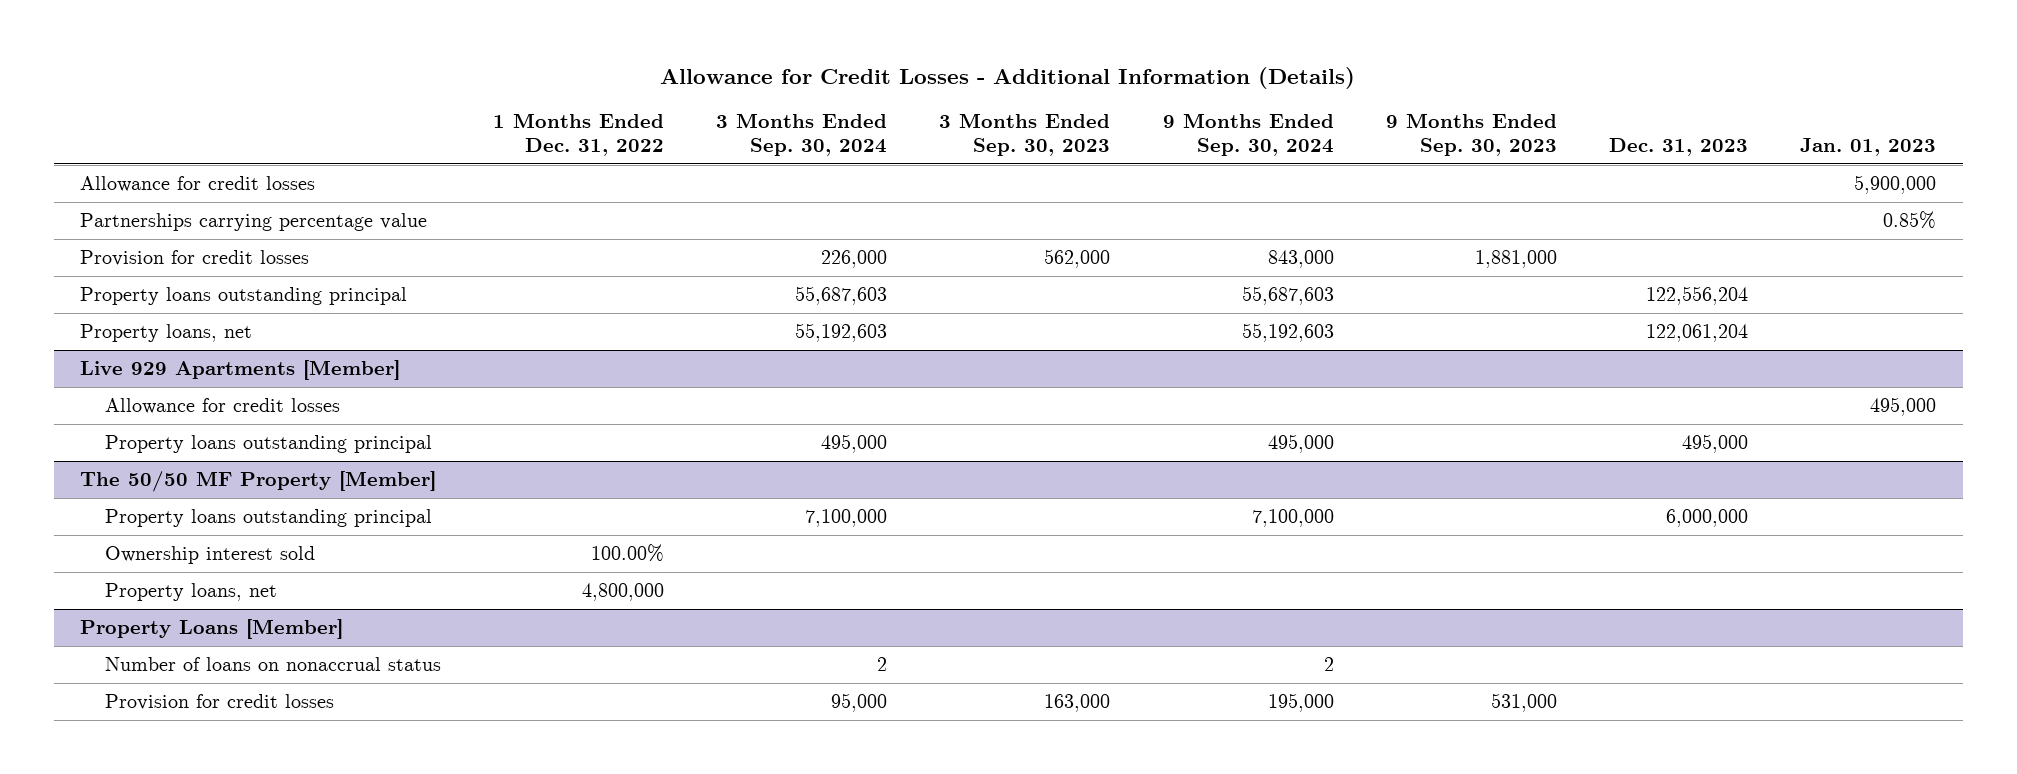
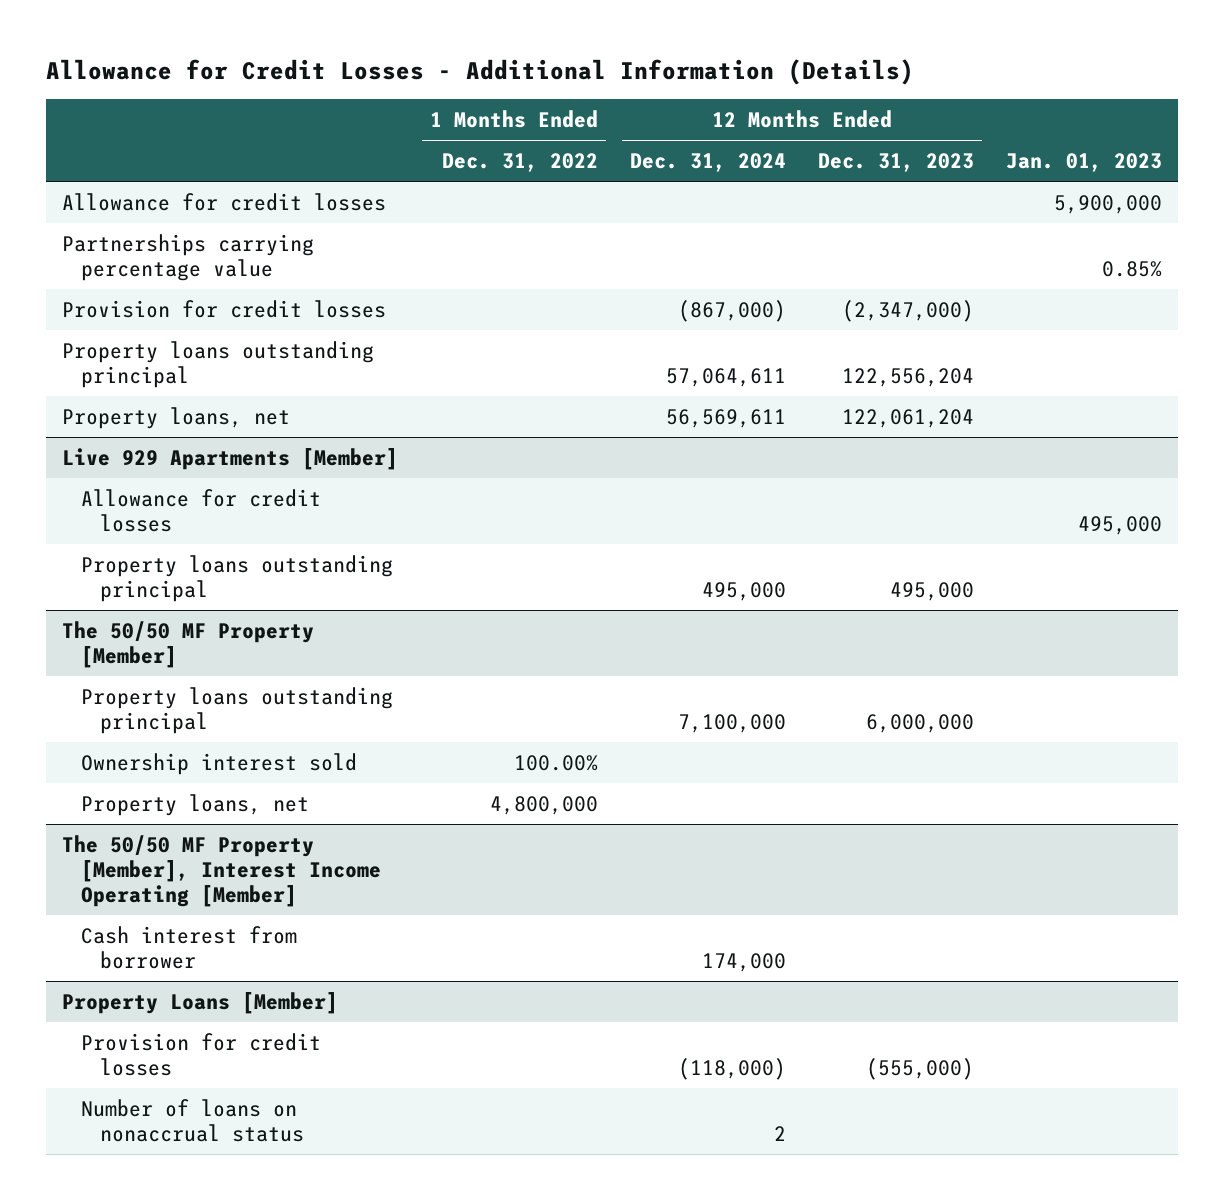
- | 1 Months Ended Dec. 31, 2022 | 3 Months Ended Sep. 30, 2024 | 3 Months Ended Sep. 30, 2023 | 9 Months Ended Sep. 30, 2024 | 9 Months Ended Sep. 30, 2023 | Dec. 31, 2023 | Jan. 01, 2023
+ | 1 Months Ended Dec. 31, 2022 | 12 Months Ended Dec. 31, 2024 | 12 Months Ended Dec. 31, 2023 | Jan. 01, 2023
+ The 50/50 MF Property [Member], Interest Income Operating [Member]
+ Cash interest from borrower | | 174,000 | |
@ Property Loans [Member]
moved down: Number of loans on nonaccrual status | | 2 | |

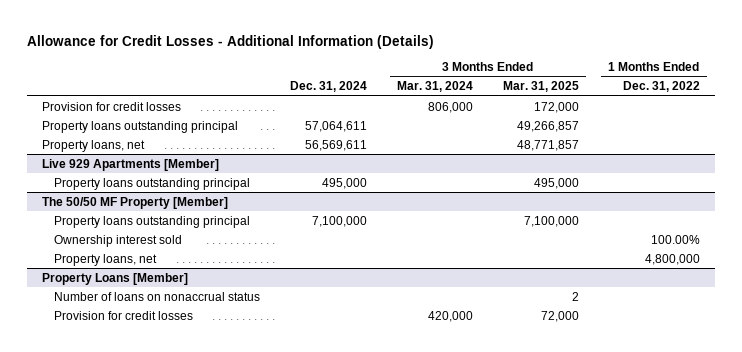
- | 1 Months Ended Dec. 31, 2022 | 12 Months Ended Dec. 31, 2024 | 12 Months Ended Dec. 31, 2023 | Jan. 01, 2023
+ | Dec. 31, 2024 | 3 Months Ended Mar. 31, 2024 | 3 Months Ended Mar. 31, 2025 | 1 Months Ended Dec. 31, 2022
- Allowance for credit losses | | | | 5,900,000
- Partnerships carrying percentage value | | | | 0.85%
@ Live 929 Apartments [Member]
- Allowance for credit losses | | | | 495,000
- The 50/50 MF Property [Member], Interest Income Operating [Member]
- Cash interest from borrower | | 174,000 | |
@ Property Loans [Member]
moved down: Provision for credit losses | | 420,000 | 72,000 |

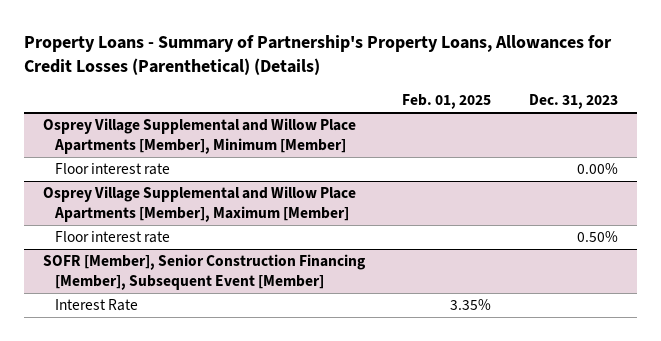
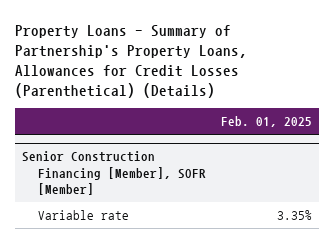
- | Feb. 01, 2025 | Dec. 31, 2023
+ | Feb. 01, 2025
- Osprey Village Supplemental and Willow Place Apartments [Member], Minimum [Member]
- Floor interest rate | | 0.00%
- Osprey Village Supplemental and Willow Place Apartments [Member], Maximum [Member]
- Floor interest rate | | 0.50%
- SOFR [Member], Senior Construction Financing [Member], Subsequent Event [Member]
- Interest Rate | 3.35% |
+ Senior Construction Financing [Member], SOFR [Member]
+ Variable rate | 3.35%

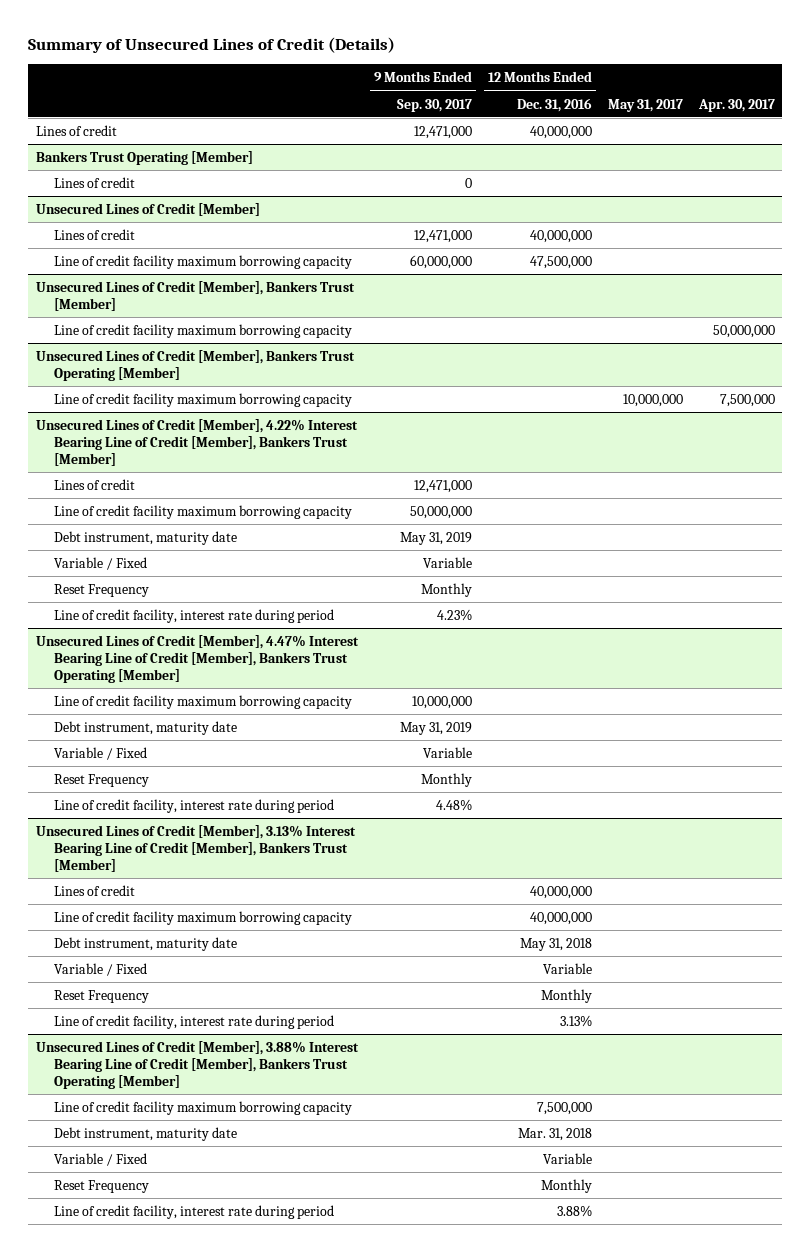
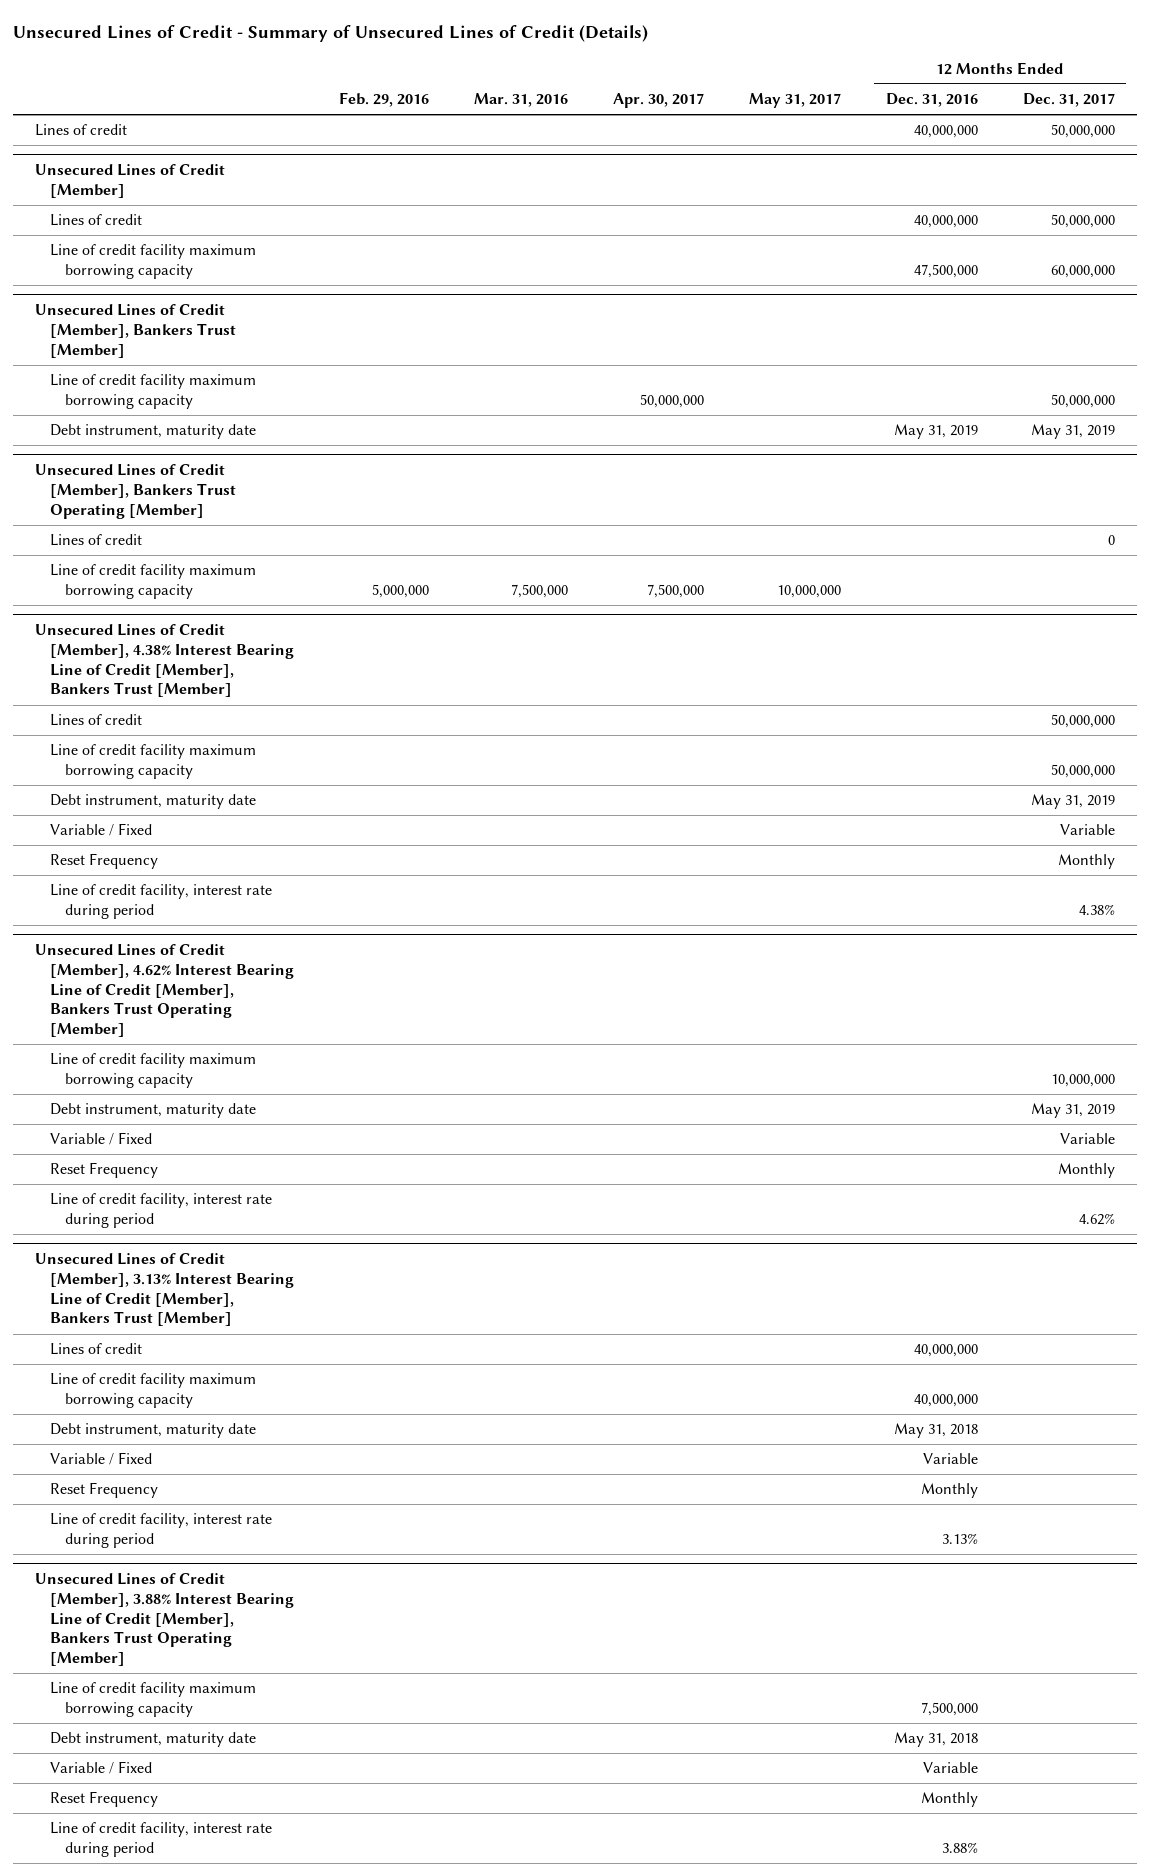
- Summary of Unsecured Lines of Credit (Details)
+ Unsecured Lines of Credit - Summary of Unsecured Lines of Credit (Details)
- | 9 Months Ended Sep. 30, 2017 | 12 Months Ended Dec. 31, 2016 | May 31, 2017 | Apr. 30, 2017
+ | Feb. 29, 2016 | Mar. 31, 2016 | Apr. 30, 2017 | May 31, 2017 | 12 Months Ended Dec. 31, 2016 | 12 Months Ended Dec. 31, 2017
- Bankers Trust Operating [Member]
- Lines of credit | 0 | | |
@ Unsecured Lines of Credit [Member], Bankers Trust [Member]
+ Debt instrument, maturity date | | | | | May 31, 2019 | May 31, 2019
@ Unsecured Lines of Credit [Member], Bankers Trust Operating [Member]
+ Lines of credit | | | | | | 0
- Unsecured Lines of Credit [Member], 4.22% Interest Bearing Line of Credit [Member], Bankers Trust [Member]
+ Unsecured Lines of Credit [Member], 4.38% Interest Bearing Line of Credit [Member], Bankers Trust [Member]
- Unsecured Lines of Credit [Member], 4.47% Interest Bearing Line of Credit [Member], Bankers Trust Operating [Member]
+ Unsecured Lines of Credit [Member], 4.62% Interest Bearing Line of Credit [Member], Bankers Trust Operating [Member]
@ Unsecured Lines of Credit [Member], 3.88% Interest Bearing Line of Credit [Member], Bankers Trust Operating [Member]
- Debt instrument, maturity date | | Mar. 31, 2018 | |
+ Debt instrument, maturity date | | | | | May 31, 2018 |

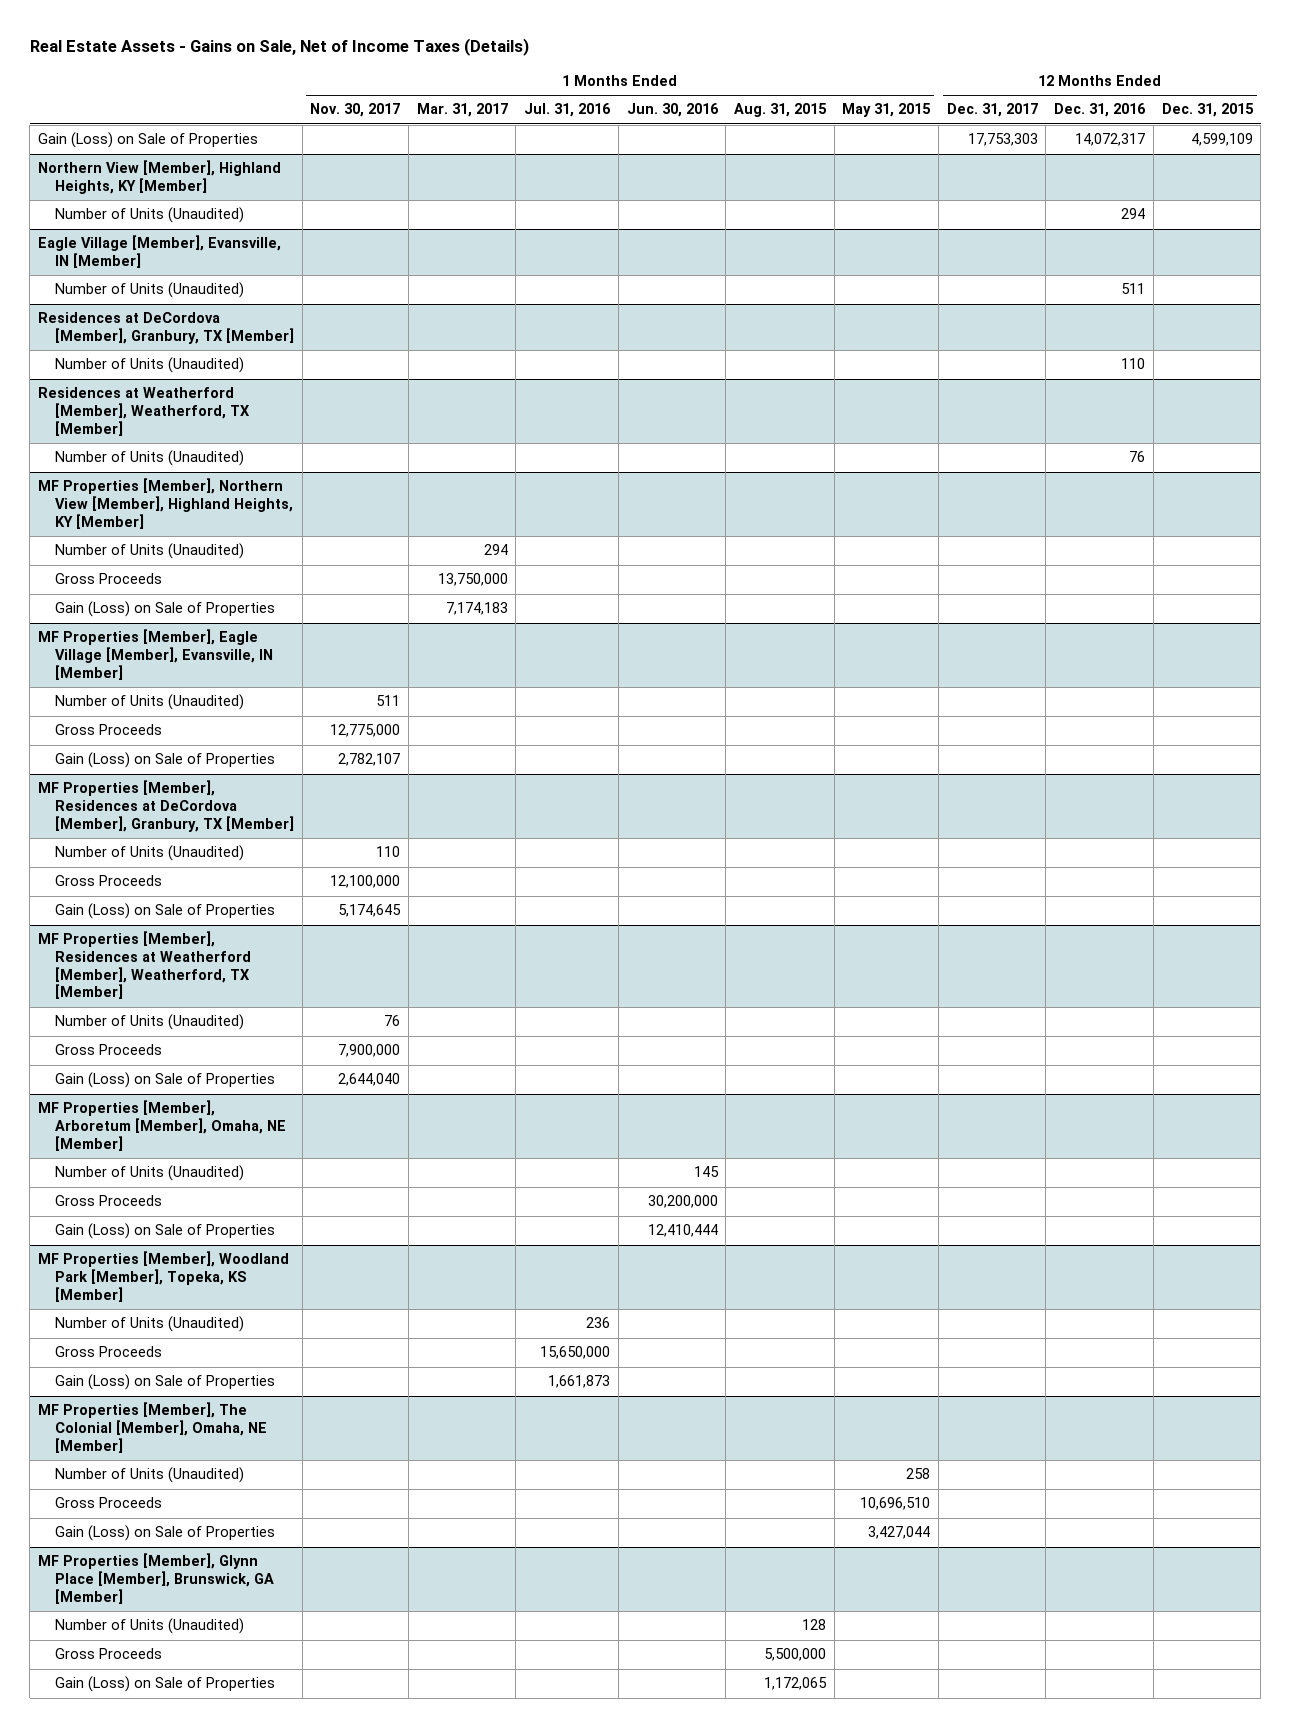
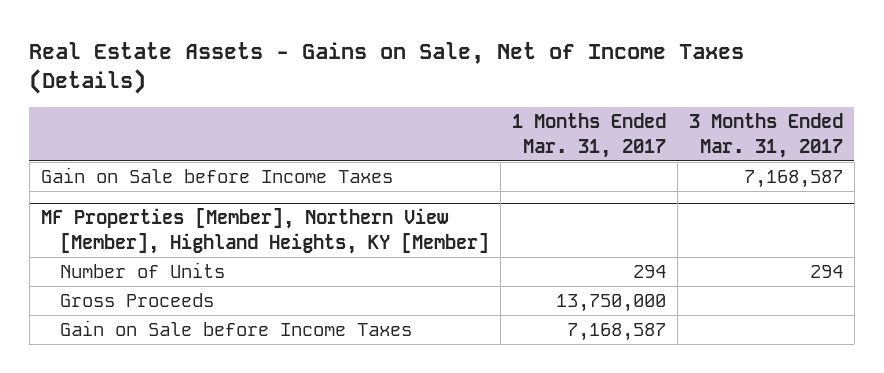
- | 1 Months Ended Nov. 30, 2017 | 1 Months Ended Mar. 31, 2017 | 1 Months Ended Jul. 31, 2016 | 1 Months Ended Jun. 30, 2016 | 1 Months Ended Aug. 31, 2015 | 1 Months Ended May 31, 2015 | 12 Months Ended Dec. 31, 2017 | 12 Months Ended Dec. 31, 2016 | 12 Months Ended Dec. 31, 2015
+ | 1 Months Ended Mar. 31, 2017 | 3 Months Ended Mar. 31, 2017
- Gain (Loss) on Sale of Properties | | | | | | | 17,753,303 | 14,072,317 | 4,599,109
- Northern View [Member], Highland Heights, KY [Member]
- Number of Units (Unaudited) | | | | | | | | 294 |
- Eagle Village [Member], Evansville, IN [Member]
- Number of Units (Unaudited) | | | | | | | | 511 |
- Residences at DeCordova [Member], Granbury, TX [Member]
- Number of Units (Unaudited) | | | | | | | | 110 |
- Residences at Weatherford [Member], Weatherford, TX [Member]
- Number of Units (Unaudited) | | | | | | | | 76 |
+ Gain on Sale before Income Taxes | | 7,168,587
@ MF Properties [Member], Northern View [Member], Highland Heights, KY [Member]
- Number of Units (Unaudited) | | 294 | | | | | | |
+ Number of Units | 294 | 294
- Gain (Loss) on Sale of Properties | | 7,174,183 | | | | | | |
- MF Properties [Member], Eagle Village [Member], Evansville, IN [Member]
- Number of Units (Unaudited) | 511 | | | | | | | |
- Gross Proceeds | 12,775,000 | | | | | | | |
- Gain (Loss) on Sale of Properties | 2,782,107 | | | | | | | |
- MF Properties [Member], Residences at DeCordova [Member], Granbury, TX [Member]
- Number of Units (Unaudited) | 110 | | | | | | | |
- Gross Proceeds | 12,100,000 | | | | | | | |
- Gain (Loss) on Sale of Properties | 5,174,645 | | | | | | | |
- MF Properties [Member], Residences at Weatherford [Member], Weatherford, TX [Member]
- Number of Units (Unaudited) | 76 | | | | | | | |
- Gross Proceeds | 7,900,000 | | | | | | | |
- Gain (Loss) on Sale of Properties | 2,644,040 | | | | | | | |
- MF Properties [Member], Arboretum [Member], Omaha, NE [Member]
- Number of Units (Unaudited) | | | | 145 | | | | |
- Gross Proceeds | | | | 30,200,000 | | | | |
- Gain (Loss) on Sale of Properties | | | | 12,410,444 | | | | |
- MF Properties [Member], Woodland Park [Member], Topeka, KS [Member]
- Number of Units (Unaudited) | | | 236 | | | | | |
- Gross Proceeds | | | 15,650,000 | | | | | |
- Gain (Loss) on Sale of Properties | | | 1,661,873 | | | | | |
- MF Properties [Member], The Colonial [Member], Omaha, NE [Member]
- Number of Units (Unaudited) | | | | | | 258 | | |
- Gross Proceeds | | | | | | 10,696,510 | | |
- Gain (Loss) on Sale of Properties | | | | | | 3,427,044 | | |
- MF Properties [Member], Glynn Place [Member], Brunswick, GA [Member]
- Number of Units (Unaudited) | | | | | 128 | | | |
- Gross Proceeds | | | | | 5,500,000 | | | |
- Gain (Loss) on Sale of Properties | | | | | 1,172,065 | | | |
@ MF Properties [Member], Northern View [Member], Highland Heights, KY [Member]
+ Gain on Sale before Income Taxes | 7,168,587 |

